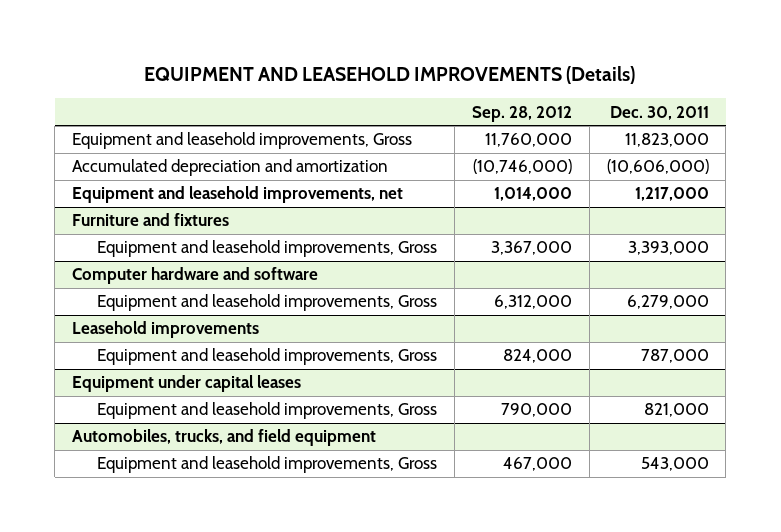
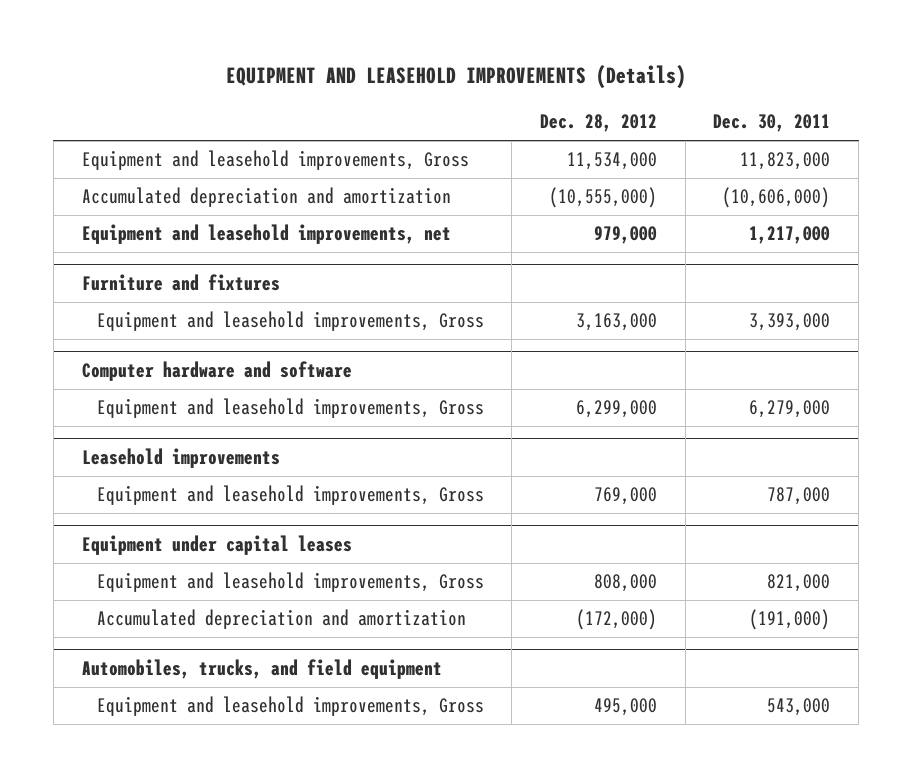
- | Sep. 28, 2012 | Dec. 30, 2011
+ | Dec. 28, 2012 | Dec. 30, 2011
@ Equipment under capital leases
+ Accumulated depreciation and amortization | (172,000) | (191,000)

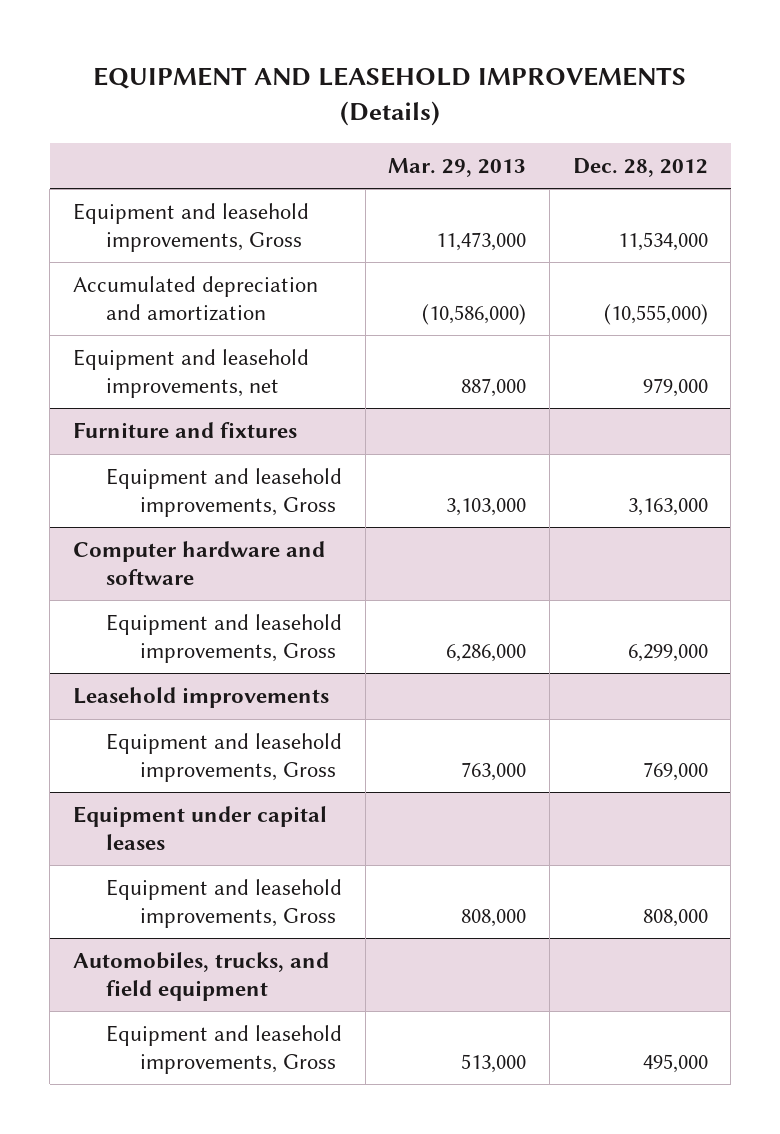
- | Dec. 28, 2012 | Dec. 30, 2011
+ | Mar. 29, 2013 | Dec. 28, 2012
@ Equipment under capital leases
- Accumulated depreciation and amortization | (172,000) | (191,000)

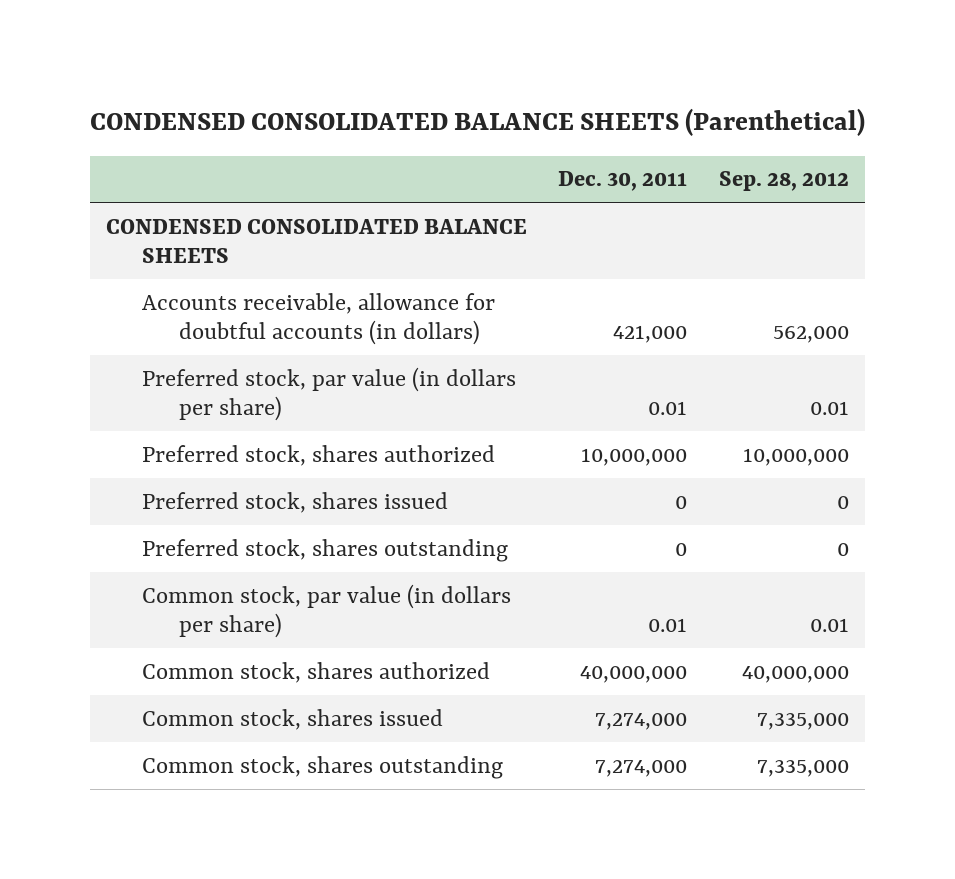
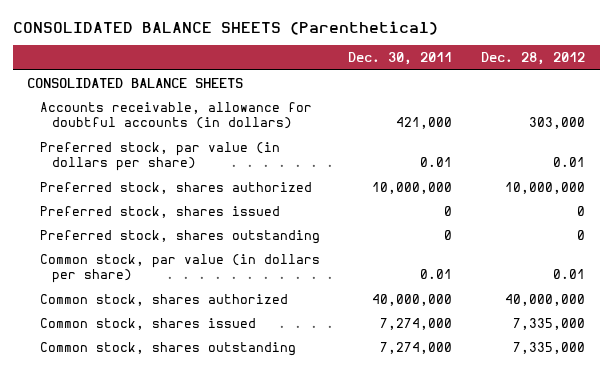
- CONDENSED CONSOLIDATED BALANCE SHEETS (Parenthetical)
+ CONSOLIDATED BALANCE SHEETS (Parenthetical)
- | Dec. 30, 2011 | Sep. 28, 2012
+ | Dec. 30, 2011 | Dec. 28, 2012
- CONDENSED CONSOLIDATED BALANCE SHEETS
+ CONSOLIDATED BALANCE SHEETS

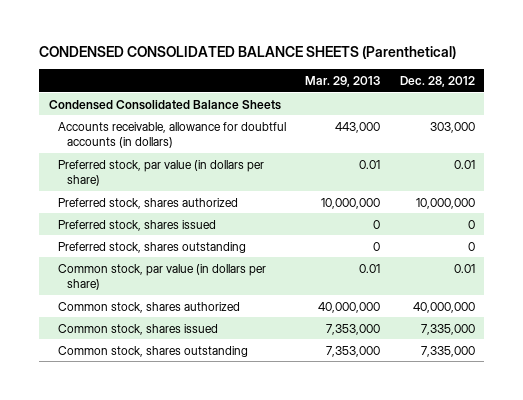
- CONSOLIDATED BALANCE SHEETS (Parenthetical)
+ CONDENSED CONSOLIDATED BALANCE SHEETS (Parenthetical)
- | Dec. 30, 2011 | Dec. 28, 2012
+ | Mar. 29, 2013 | Dec. 28, 2012
- CONSOLIDATED BALANCE SHEETS
+ Condensed Consolidated Balance Sheets

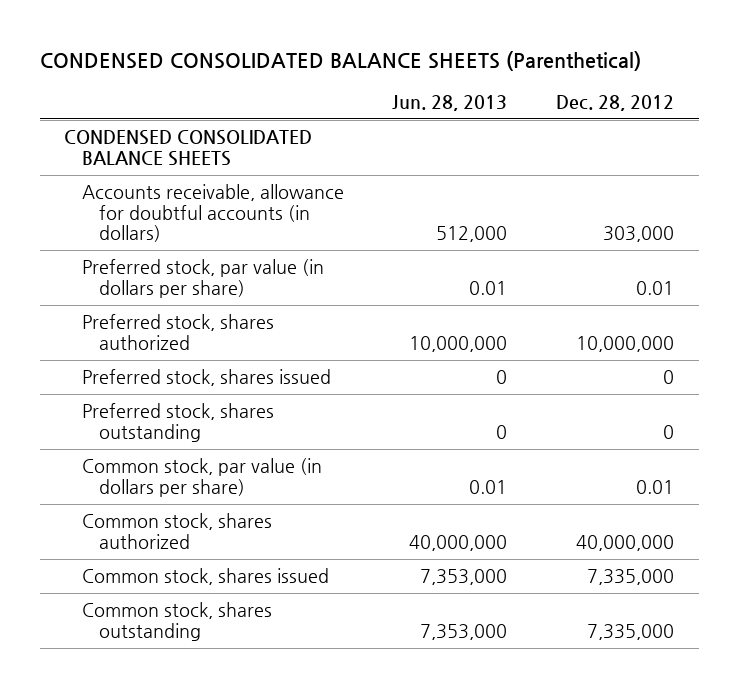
- | Mar. 29, 2013 | Dec. 28, 2012
+ | Jun. 28, 2013 | Dec. 28, 2012
- Condensed Consolidated Balance Sheets
+ CONDENSED CONSOLIDATED BALANCE SHEETS

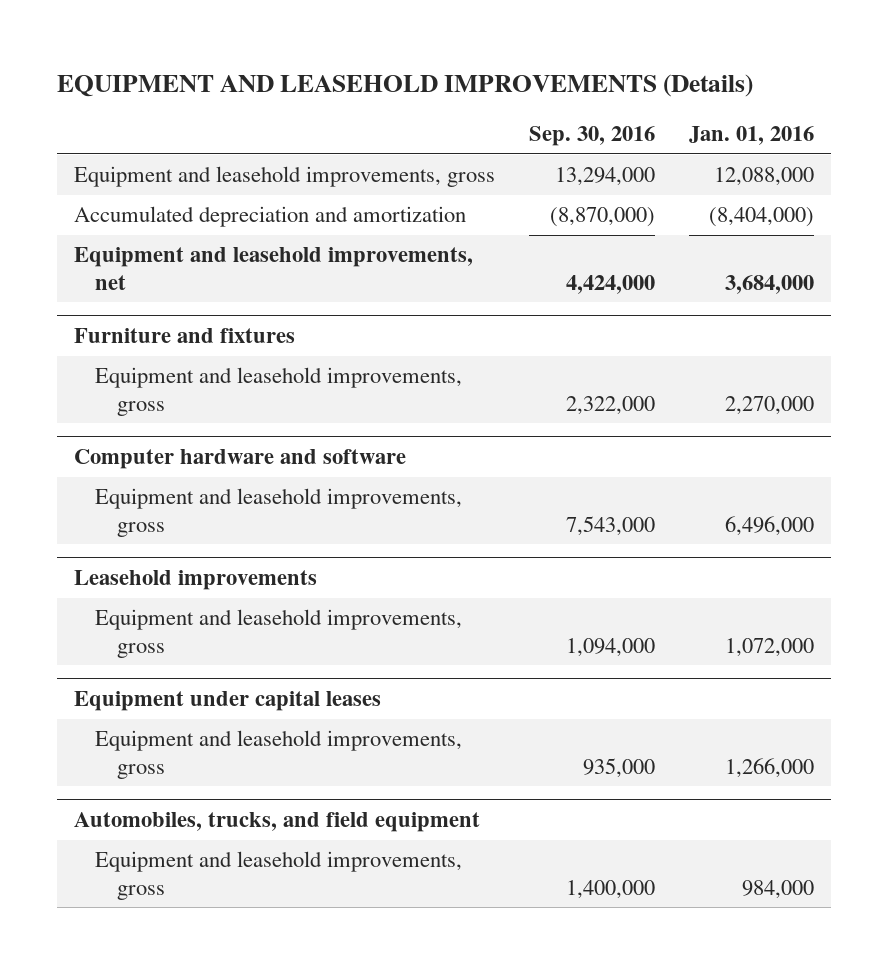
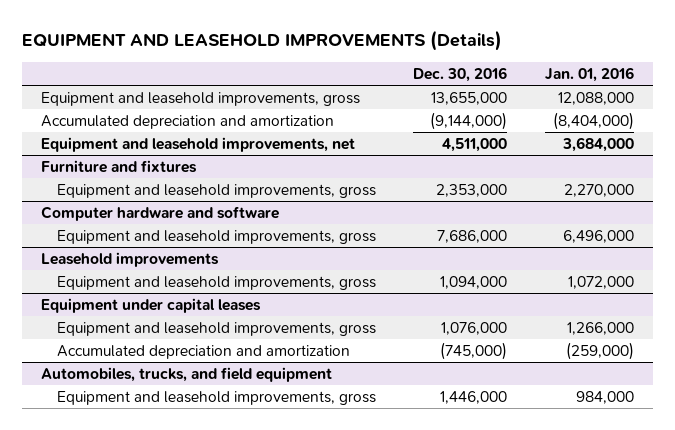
- | Sep. 30, 2016 | Jan. 01, 2016
+ | Dec. 30, 2016 | Jan. 01, 2016
@ Equipment under capital leases
+ Accumulated depreciation and amortization | (745,000) | (259,000)

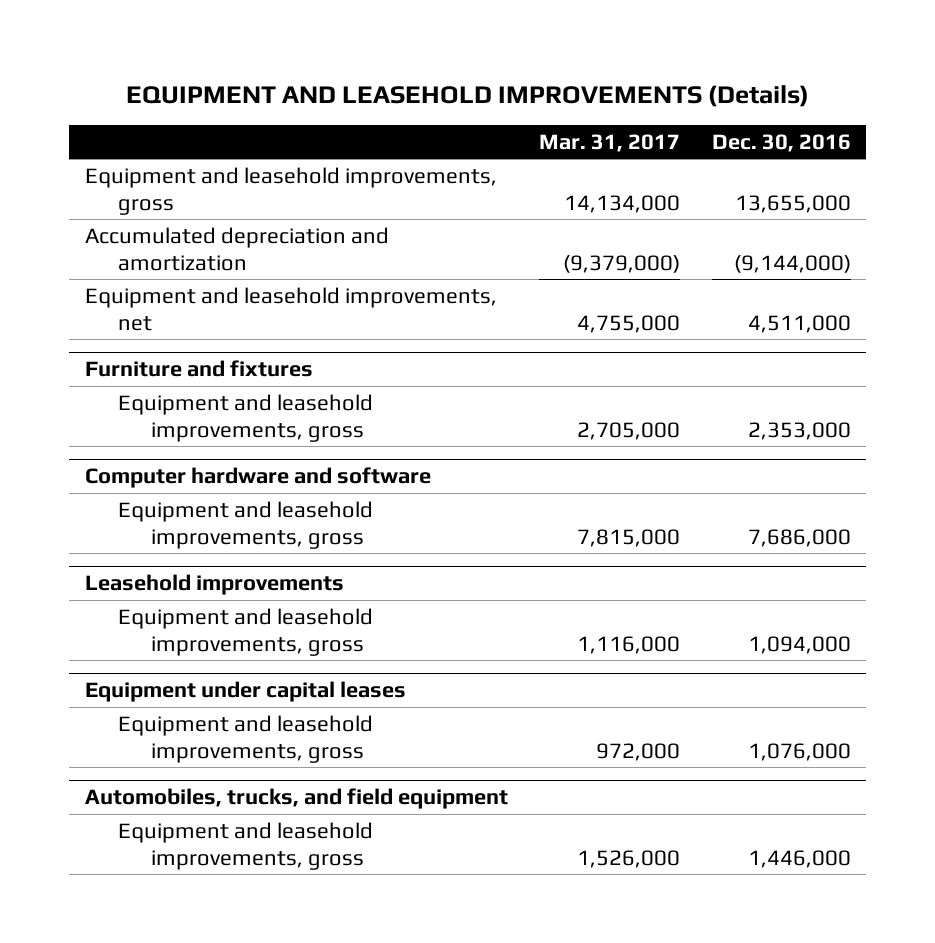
- | Dec. 30, 2016 | Jan. 01, 2016
+ | Mar. 31, 2017 | Dec. 30, 2016
@ Equipment under capital leases
- Accumulated depreciation and amortization | (745,000) | (259,000)

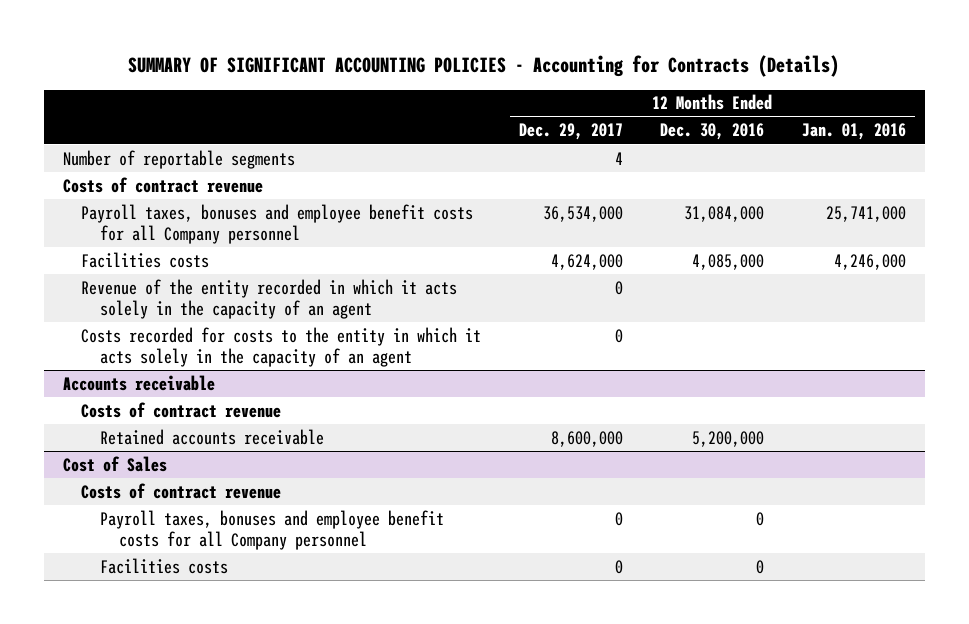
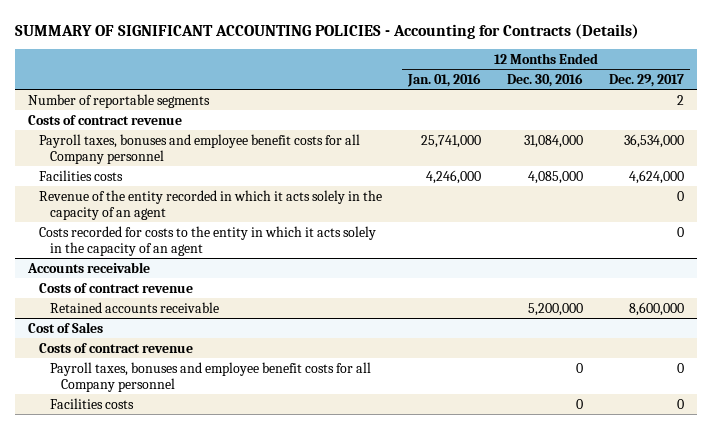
- | 12 Months Ended Dec. 29, 2017 | 12 Months Ended Dec. 30, 2016 | 12 Months Ended Jan. 01, 2016
+ | 12 Months Ended Jan. 01, 2016 | 12 Months Ended Dec. 30, 2016 | 12 Months Ended Dec. 29, 2017
- Number of reportable segments | 4 | |
+ Number of reportable segments | | | 2

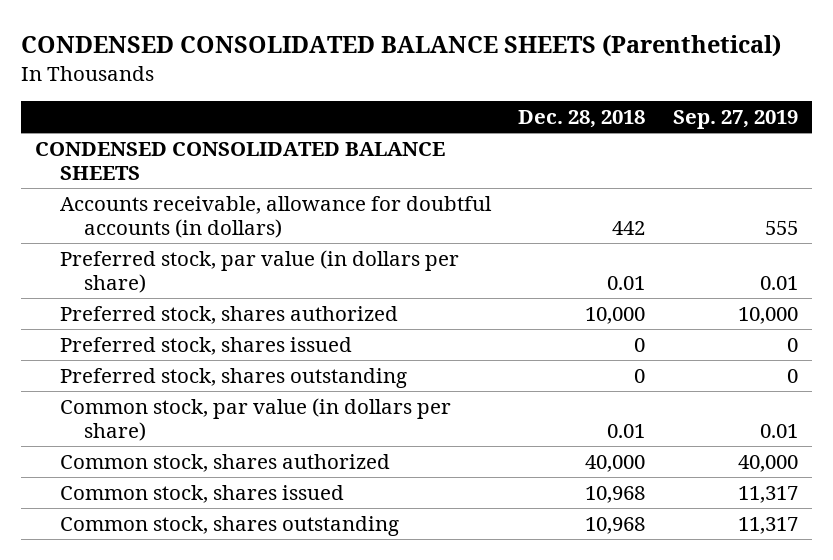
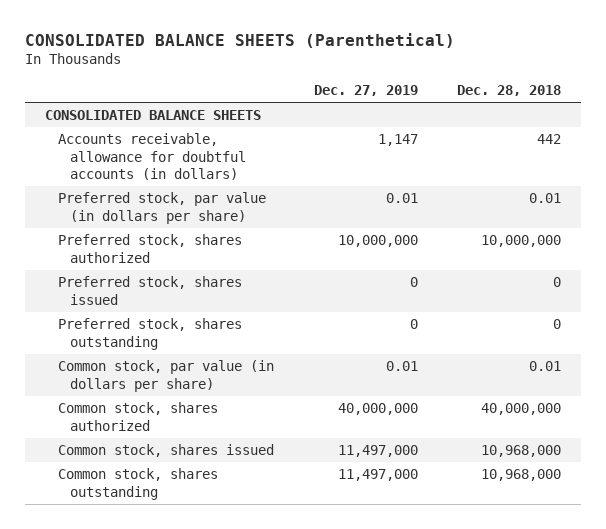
- CONDENSED CONSOLIDATED BALANCE SHEETS (Parenthetical)
+ CONSOLIDATED BALANCE SHEETS (Parenthetical)
- | Dec. 28, 2018 | Sep. 27, 2019
+ | Dec. 27, 2019 | Dec. 28, 2018
- CONDENSED CONSOLIDATED BALANCE SHEETS
+ CONSOLIDATED BALANCE SHEETS
- Preferred stock, shares authorized | 10,000 | 10,000
+ Preferred stock, shares authorized | 10,000,000 | 10,000,000
- Common stock, shares authorized | 40,000 | 40,000
- Common stock, shares issued | 10,968 | 11,317
- Common stock, shares outstanding | 10,968 | 11,317
+ Common stock, shares authorized | 40,000,000 | 40,000,000
+ Common stock, shares issued | 11,497,000 | 10,968,000
+ Common stock, shares outstanding | 11,497,000 | 10,968,000

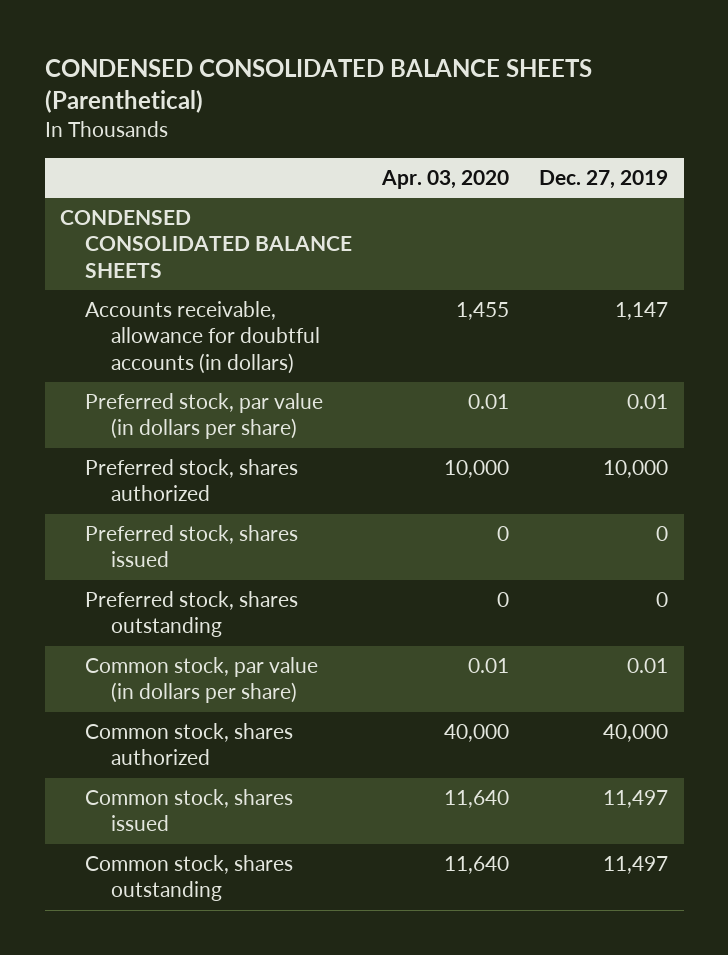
- CONSOLIDATED BALANCE SHEETS (Parenthetical)
+ CONDENSED CONSOLIDATED BALANCE SHEETS (Parenthetical)
- | Dec. 27, 2019 | Dec. 28, 2018
+ | Apr. 03, 2020 | Dec. 27, 2019
- CONSOLIDATED BALANCE SHEETS
+ CONDENSED CONSOLIDATED BALANCE SHEETS
- Preferred stock, shares authorized | 10,000,000 | 10,000,000
+ Preferred stock, shares authorized | 10,000 | 10,000
- Common stock, shares authorized | 40,000,000 | 40,000,000
- Common stock, shares issued | 11,497,000 | 10,968,000
- Common stock, shares outstanding | 11,497,000 | 10,968,000
+ Common stock, shares authorized | 40,000 | 40,000
+ Common stock, shares issued | 11,640 | 11,497
+ Common stock, shares outstanding | 11,640 | 11,497

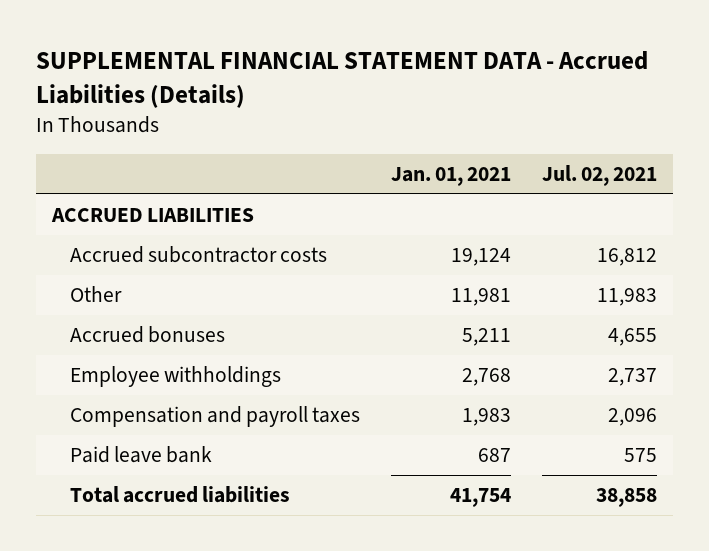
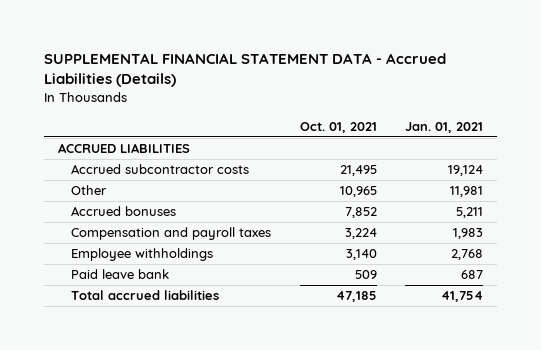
- | Jan. 01, 2021 | Jul. 02, 2021
+ | Oct. 01, 2021 | Jan. 01, 2021
moved down: Employee withholdings | 3,140 | 2,768

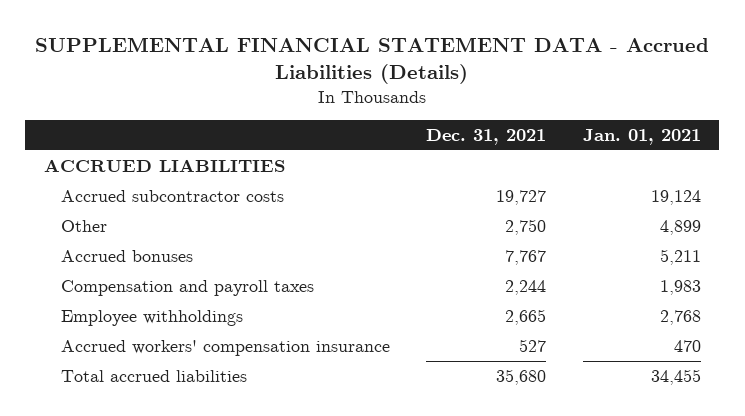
- | Oct. 01, 2021 | Jan. 01, 2021
+ | Dec. 31, 2021 | Jan. 01, 2021
- Other | 10,965 | 11,981
+ Other | 2,750 | 4,899
- Paid leave bank | 509 | 687
- Total accrued liabilities | 47,185 | 41,754
+ Accrued workers' compensation insurance | 527 | 470
+ Total accrued liabilities | 35,680 | 34,455

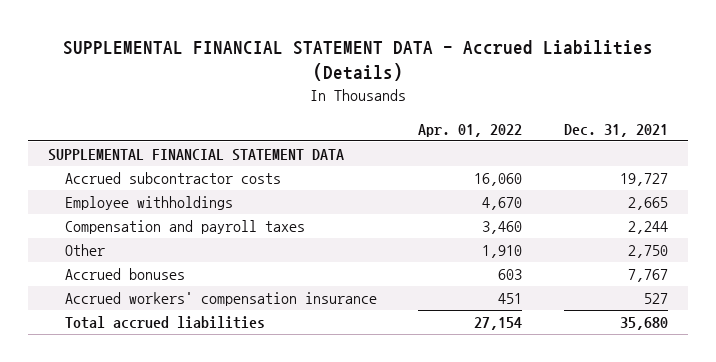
- | Dec. 31, 2021 | Jan. 01, 2021
+ | Apr. 01, 2022 | Dec. 31, 2021
- ACCRUED LIABILITIES
+ SUPPLEMENTAL FINANCIAL STATEMENT DATA
moved up: Employee withholdings | 4,670 | 2,665
moved up: Compensation and payroll taxes | 3,460 | 2,244

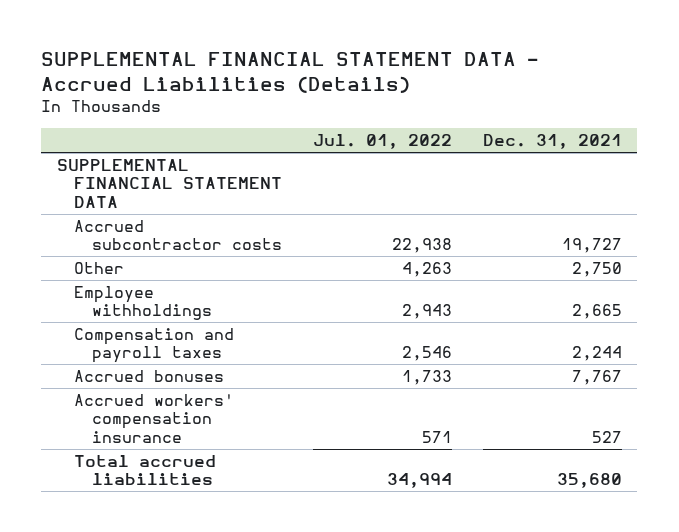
- | Apr. 01, 2022 | Dec. 31, 2021
+ | Jul. 01, 2022 | Dec. 31, 2021
moved up: Other | 4,263 | 2,750

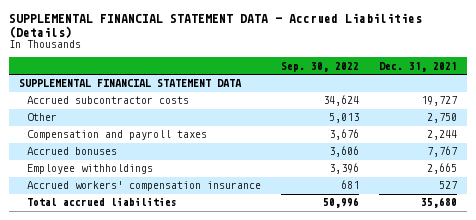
- | Jul. 01, 2022 | Dec. 31, 2021
+ | Sep. 30, 2022 | Dec. 31, 2021
moved down: Employee withholdings | 3,396 | 2,665

